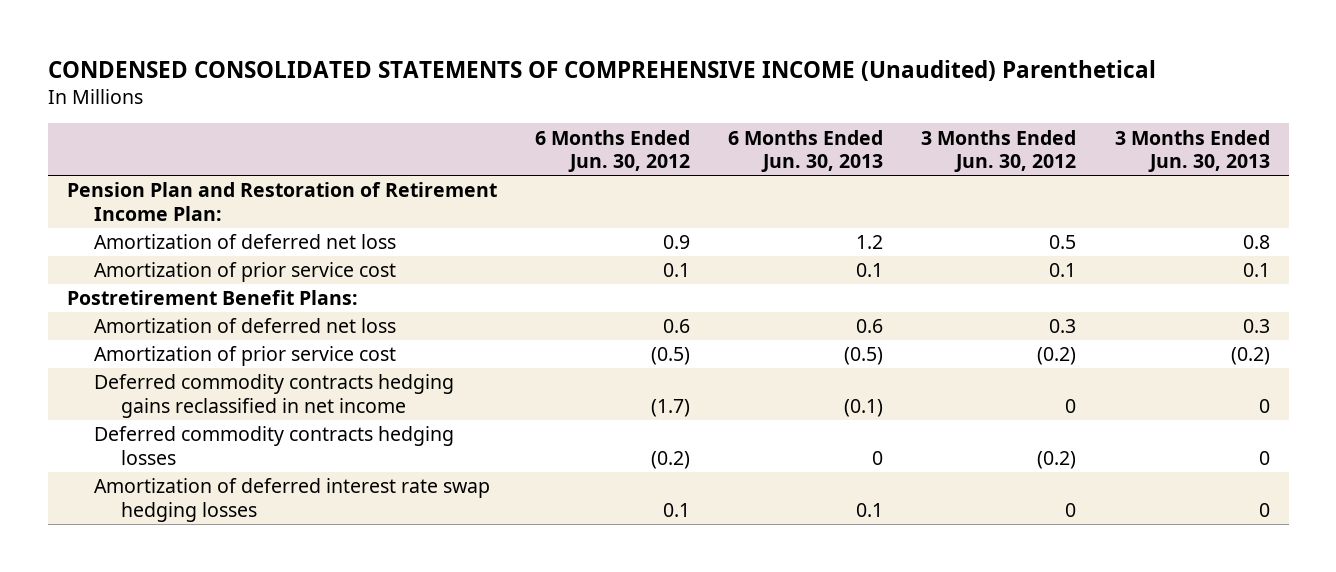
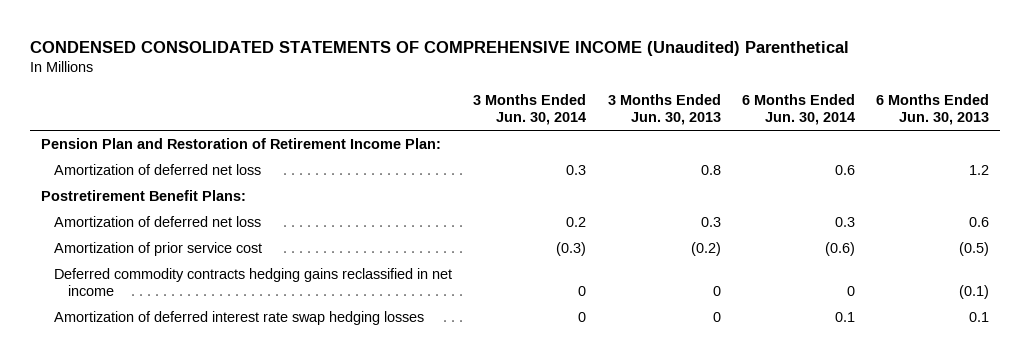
- | 6 Months Ended Jun. 30, 2012 | 6 Months Ended Jun. 30, 2013 | 3 Months Ended Jun. 30, 2012 | 3 Months Ended Jun. 30, 2013
+ | 3 Months Ended Jun. 30, 2014 | 3 Months Ended Jun. 30, 2013 | 6 Months Ended Jun. 30, 2014 | 6 Months Ended Jun. 30, 2013
- Amortization of prior service cost | 0.1 | 0.1 | 0.1 | 0.1
- Deferred commodity contracts hedging losses | (0.2) | 0 | (0.2) | 0

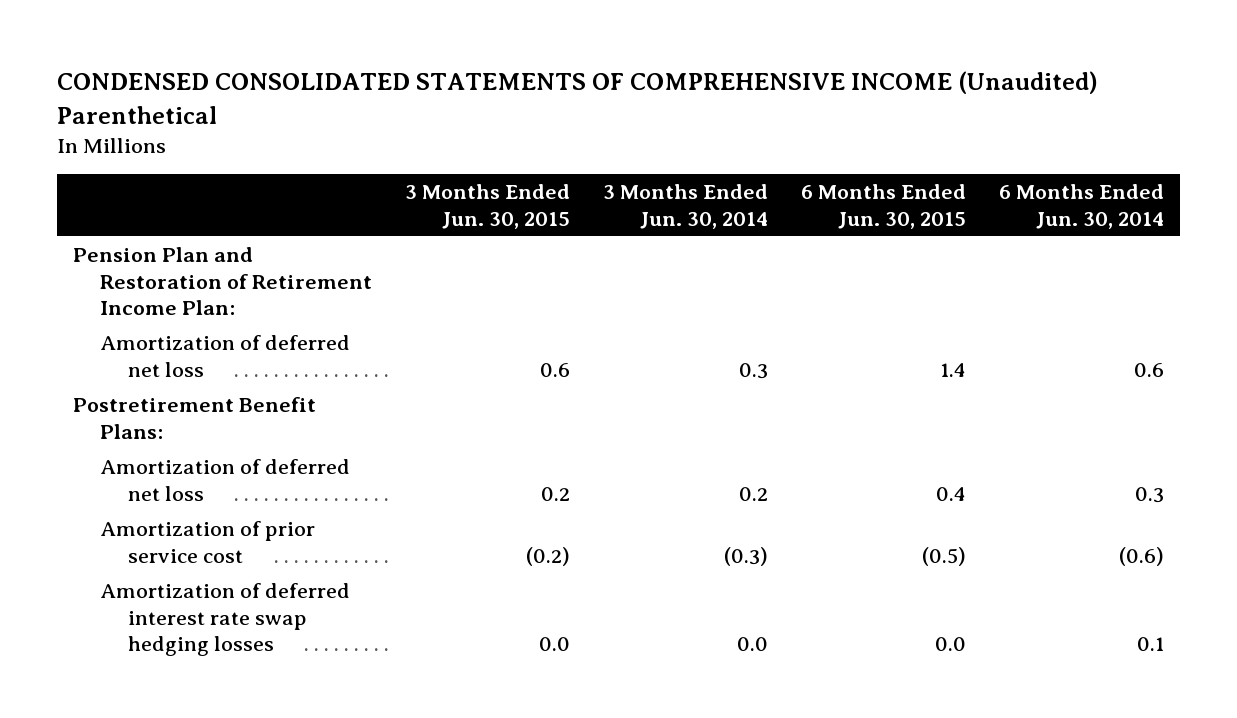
- | 3 Months Ended Jun. 30, 2014 | 3 Months Ended Jun. 30, 2013 | 6 Months Ended Jun. 30, 2014 | 6 Months Ended Jun. 30, 2013
+ | 3 Months Ended Jun. 30, 2015 | 3 Months Ended Jun. 30, 2014 | 6 Months Ended Jun. 30, 2015 | 6 Months Ended Jun. 30, 2014
- Deferred commodity contracts hedging gains reclassified in net income | 0 | 0 | 0 | (0.1)
- Amortization of deferred interest rate swap hedging losses | 0 | 0 | 0.1 | 0.1
+ Amortization of deferred interest rate swap hedging losses | 0.0 | 0.0 | 0.0 | 0.1

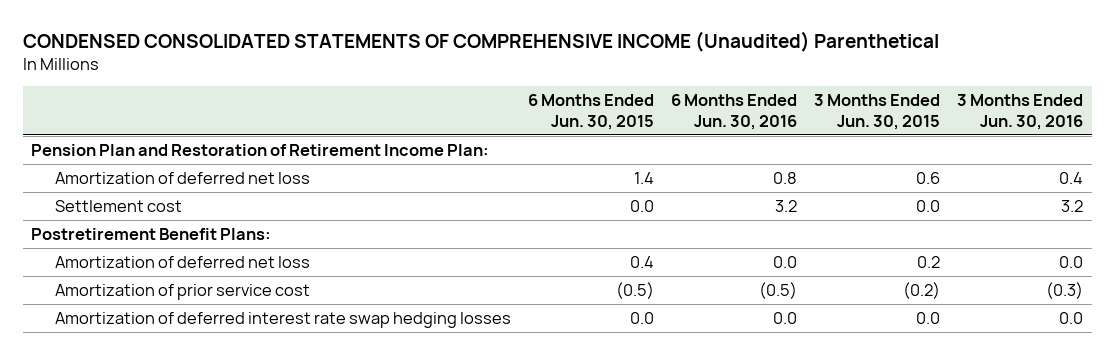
- | 3 Months Ended Jun. 30, 2015 | 3 Months Ended Jun. 30, 2014 | 6 Months Ended Jun. 30, 2015 | 6 Months Ended Jun. 30, 2014
+ | 6 Months Ended Jun. 30, 2015 | 6 Months Ended Jun. 30, 2016 | 3 Months Ended Jun. 30, 2015 | 3 Months Ended Jun. 30, 2016
+ Settlement cost | 0.0 | 3.2 | 0.0 | 3.2

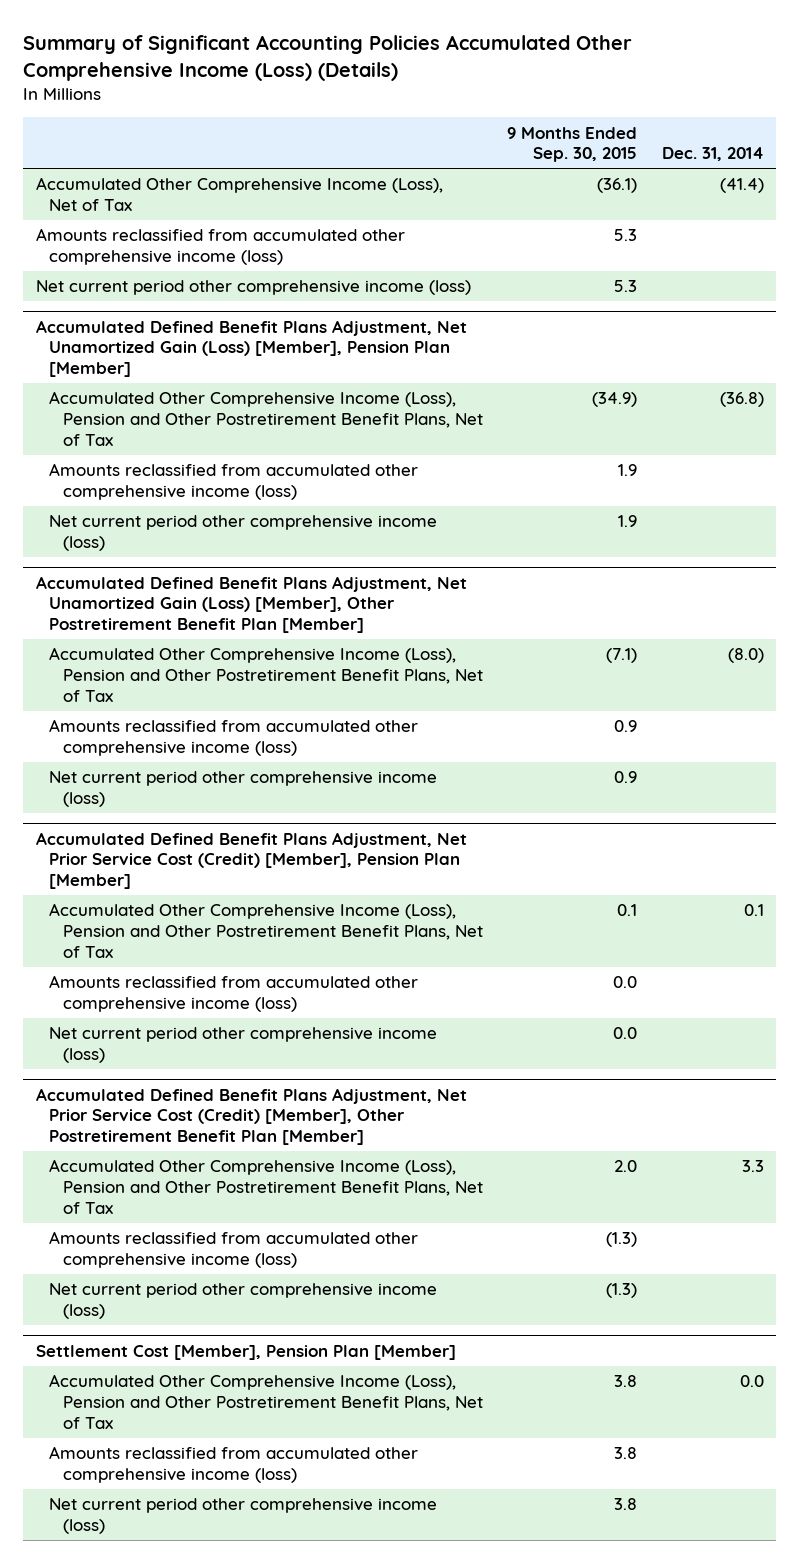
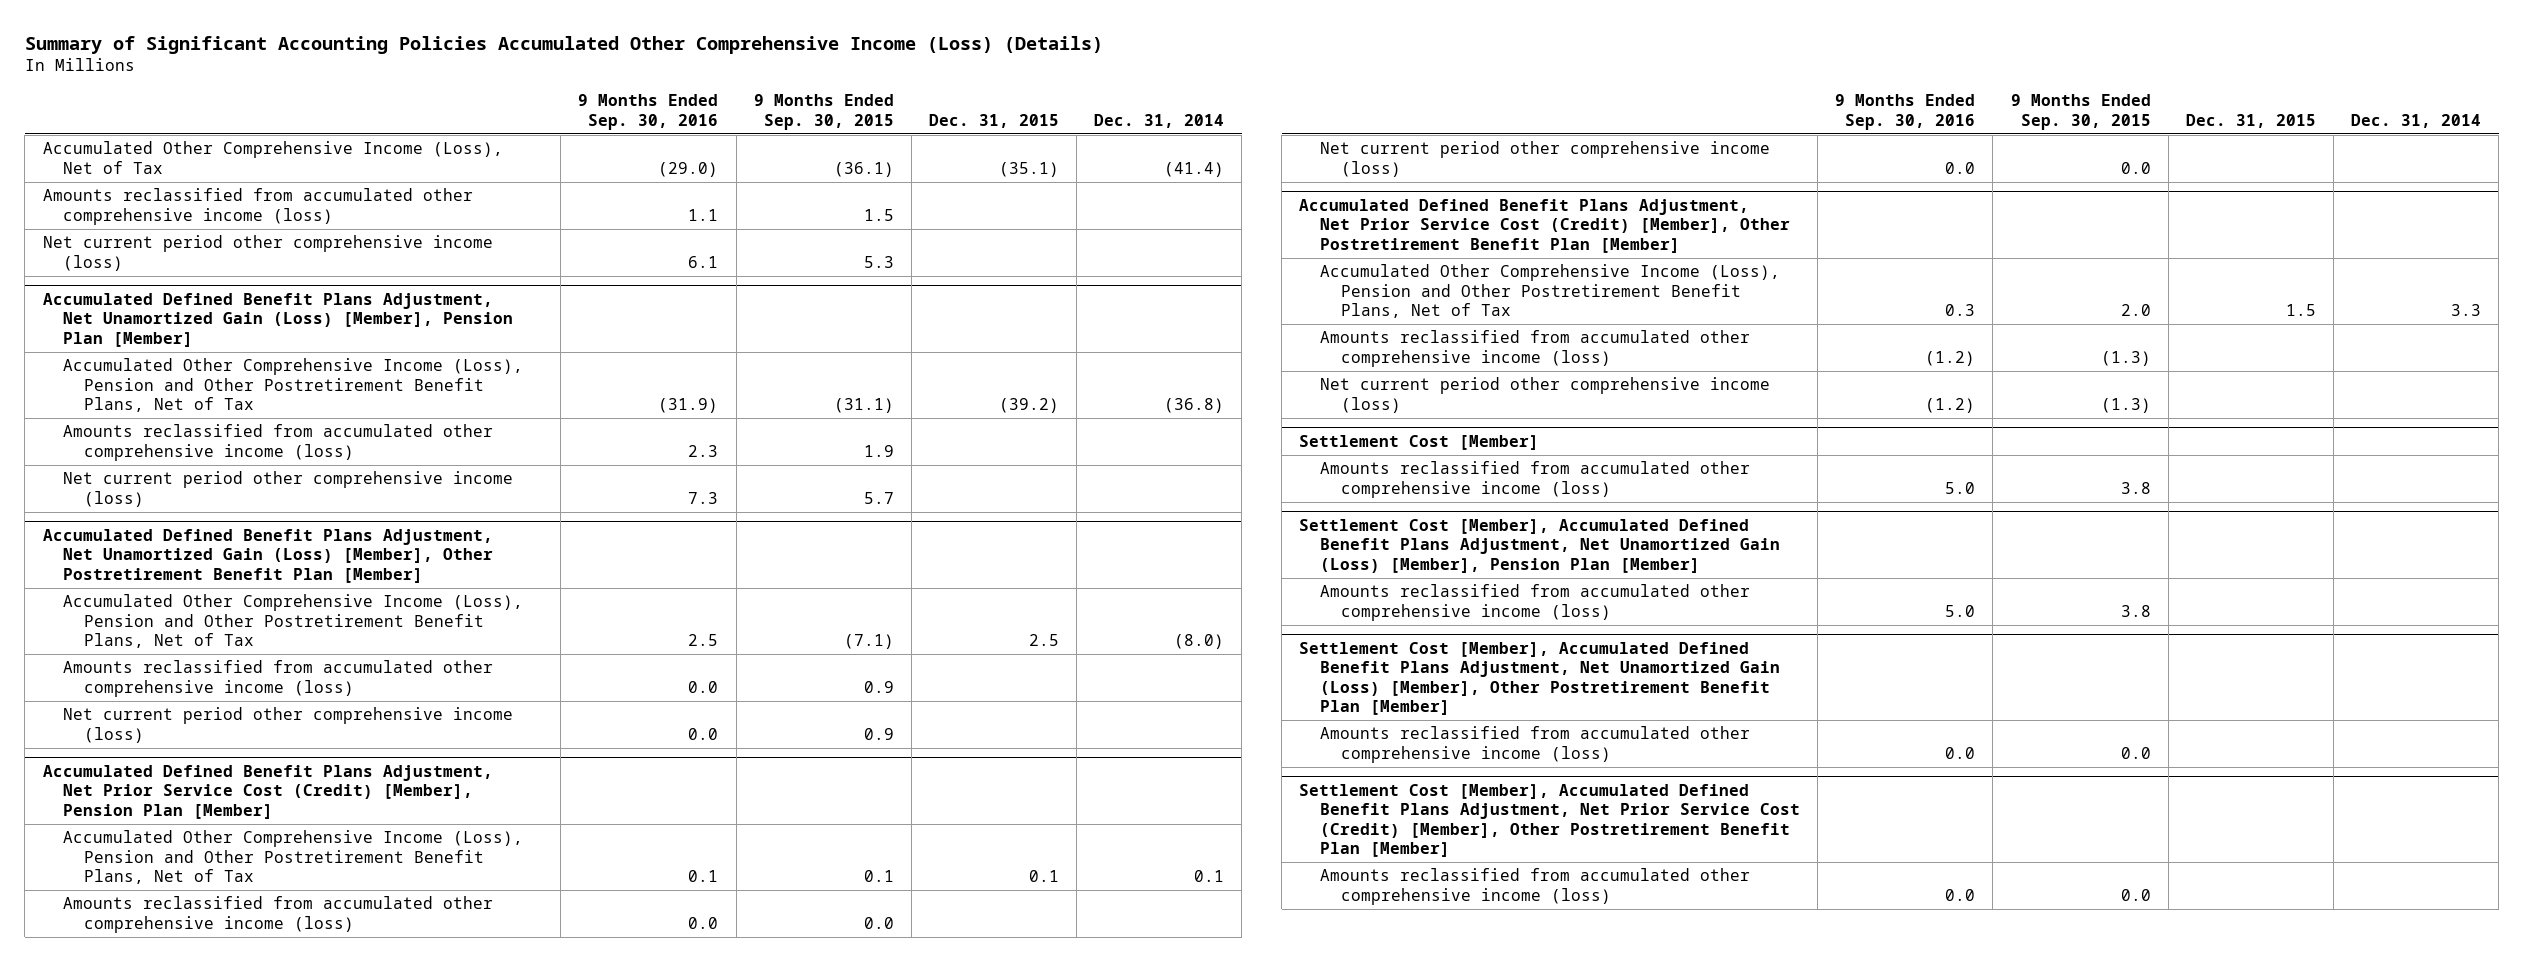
- | 9 Months Ended Sep. 30, 2015 | Dec. 31, 2014
+ | 9 Months Ended Sep. 30, 2016 | 9 Months Ended Sep. 30, 2015 | Dec. 31, 2015 | Dec. 31, 2014
- Amounts reclassified from accumulated other comprehensive income (loss) | 5.3 |
+ Amounts reclassified from accumulated other comprehensive income (loss) | 1.1 | 1.5 | |
@ Accumulated Defined Benefit Plans Adjustment, Net Unamortized Gain (Loss) [Member], Pension Plan [Member]
- Accumulated Other Comprehensive Income (Loss), Pension and Other Postretirement Benefit Plans, Net of Tax | (34.9) | (36.8)
+ Accumulated Other Comprehensive Income (Loss), Pension and Other Postretirement Benefit Plans, Net of Tax | (31.9) | (31.1) | (39.2) | (36.8)
- Net current period other comprehensive income (loss) | 1.9 |
+ Net current period other comprehensive income (loss) | 7.3 | 5.7 | |
- Settlement Cost [Member], Pension Plan [Member]
- Accumulated Other Comprehensive Income (Loss), Pension and Other Postretirement Benefit Plans, Net of Tax | 3.8 | 0.0
+ Settlement Cost [Member]
- Net current period other comprehensive income (loss) | 3.8 |
+ Settlement Cost [Member], Accumulated Defined Benefit Plans Adjustment, Net Unamortized Gain (Loss) [Member], Pension Plan [Member]
+ Amounts reclassified from accumulated other comprehensive income (loss) | 5.0 | 3.8 | |
+ Settlement Cost [Member], Accumulated Defined Benefit Plans Adjustment, Net Unamortized Gain (Loss) [Member], Other Postretirement Benefit Plan [Member]
+ Amounts reclassified from accumulated other comprehensive income (loss) | 0.0 | 0.0 | |
+ Settlement Cost [Member], Accumulated Defined Benefit Plans Adjustment, Net Prior Service Cost (Credit) [Member], Other Postretirement Benefit Plan [Member]
+ Amounts reclassified from accumulated other comprehensive income (loss) | 0.0 | 0.0 | |

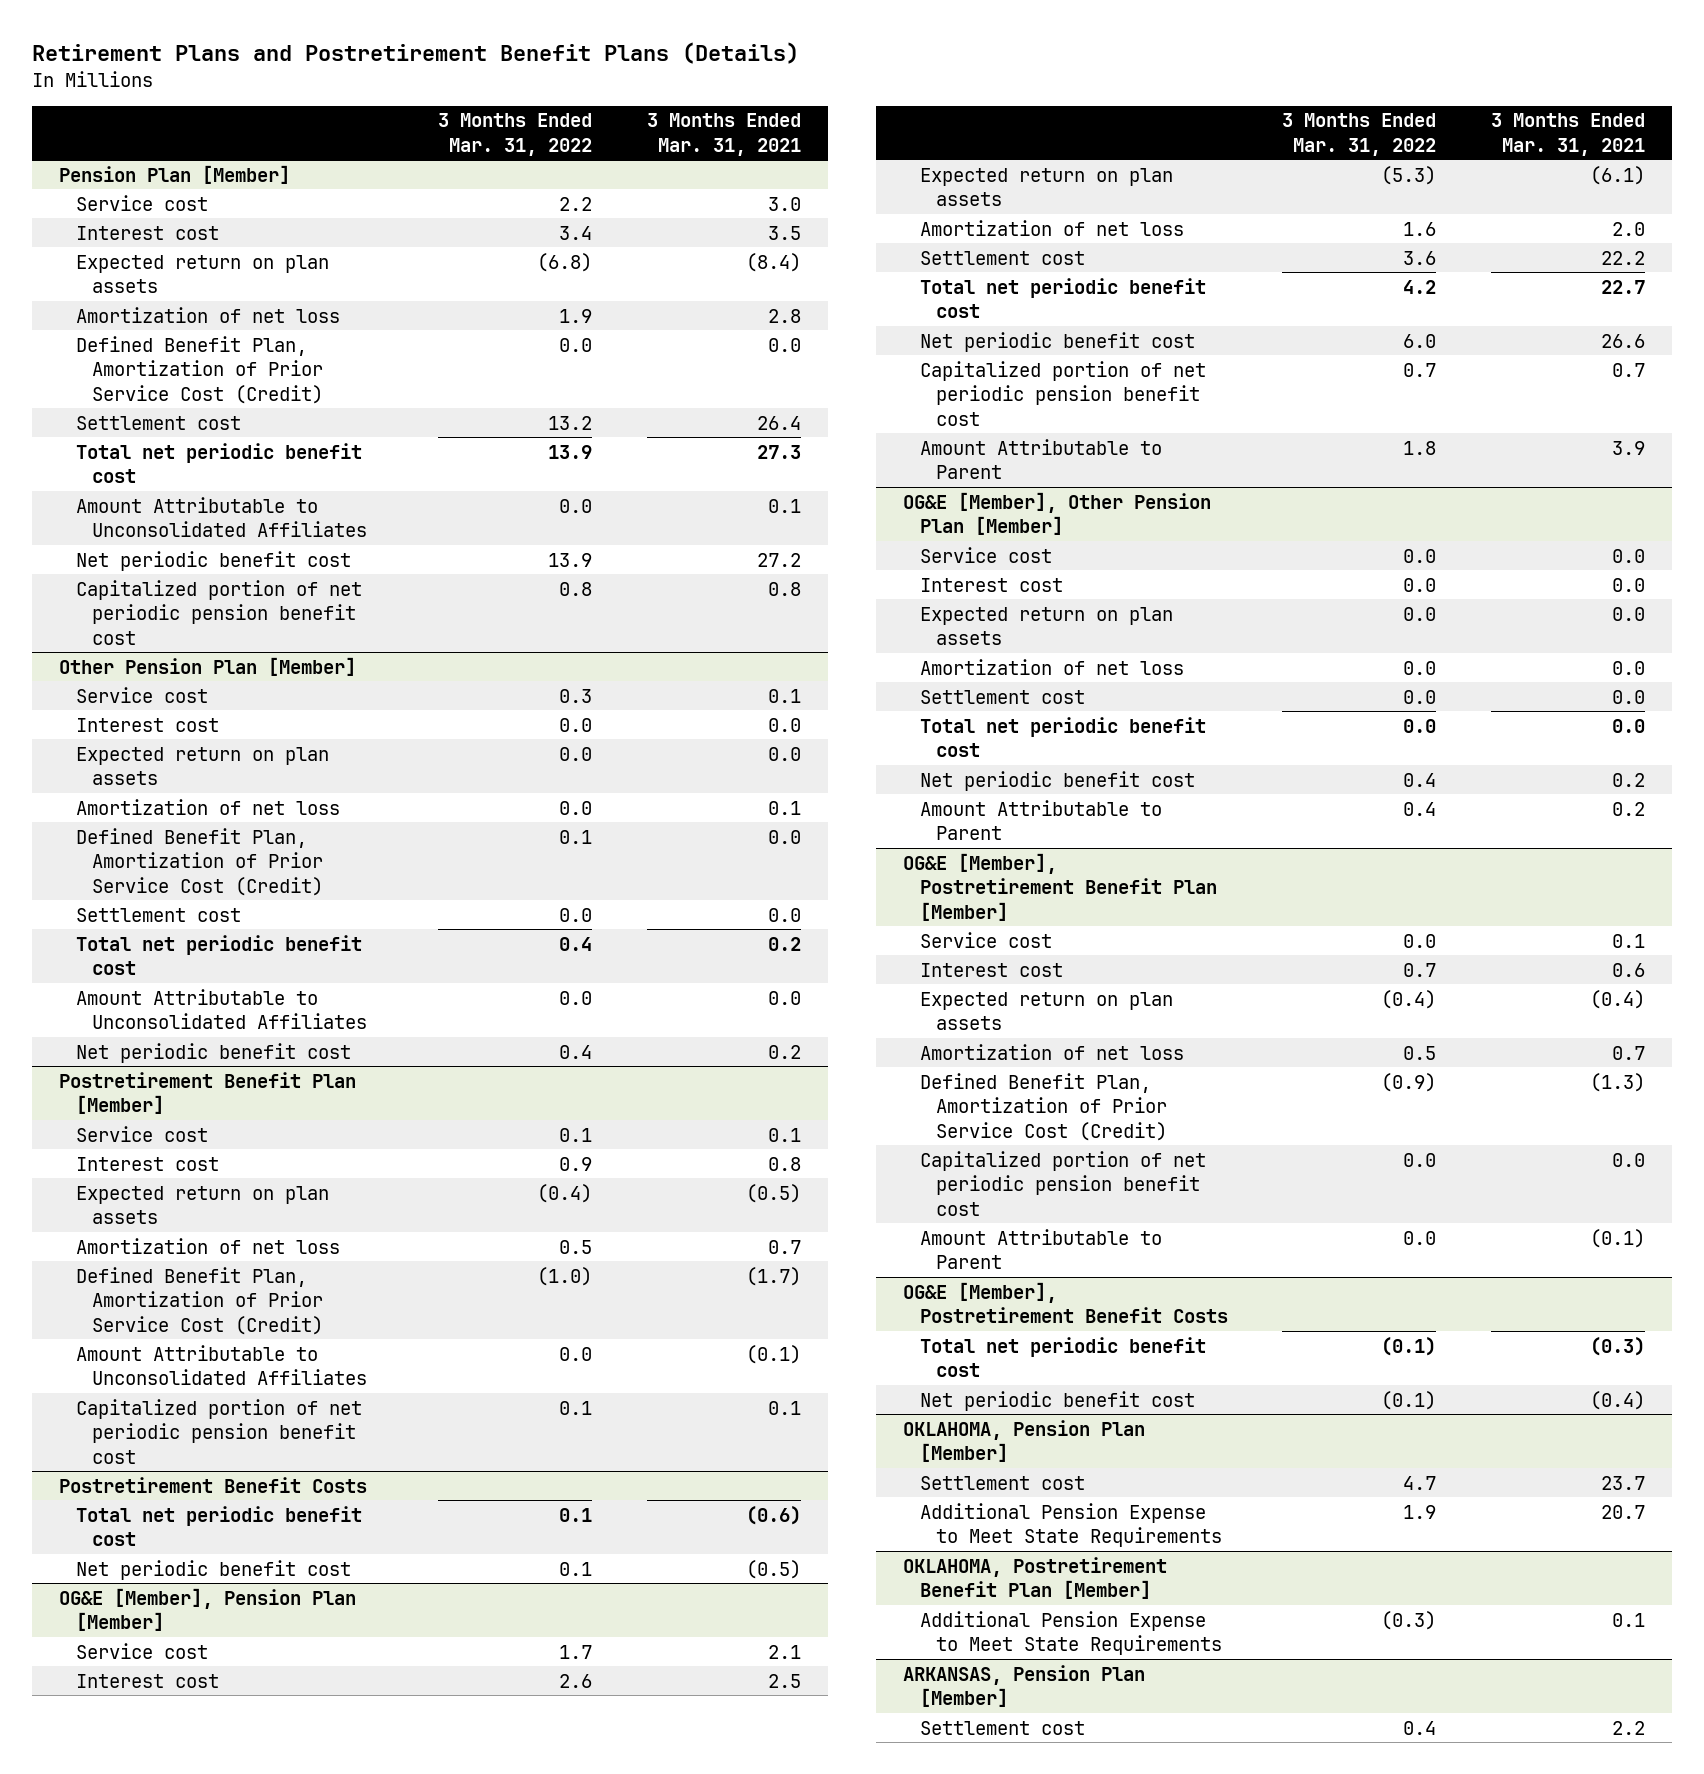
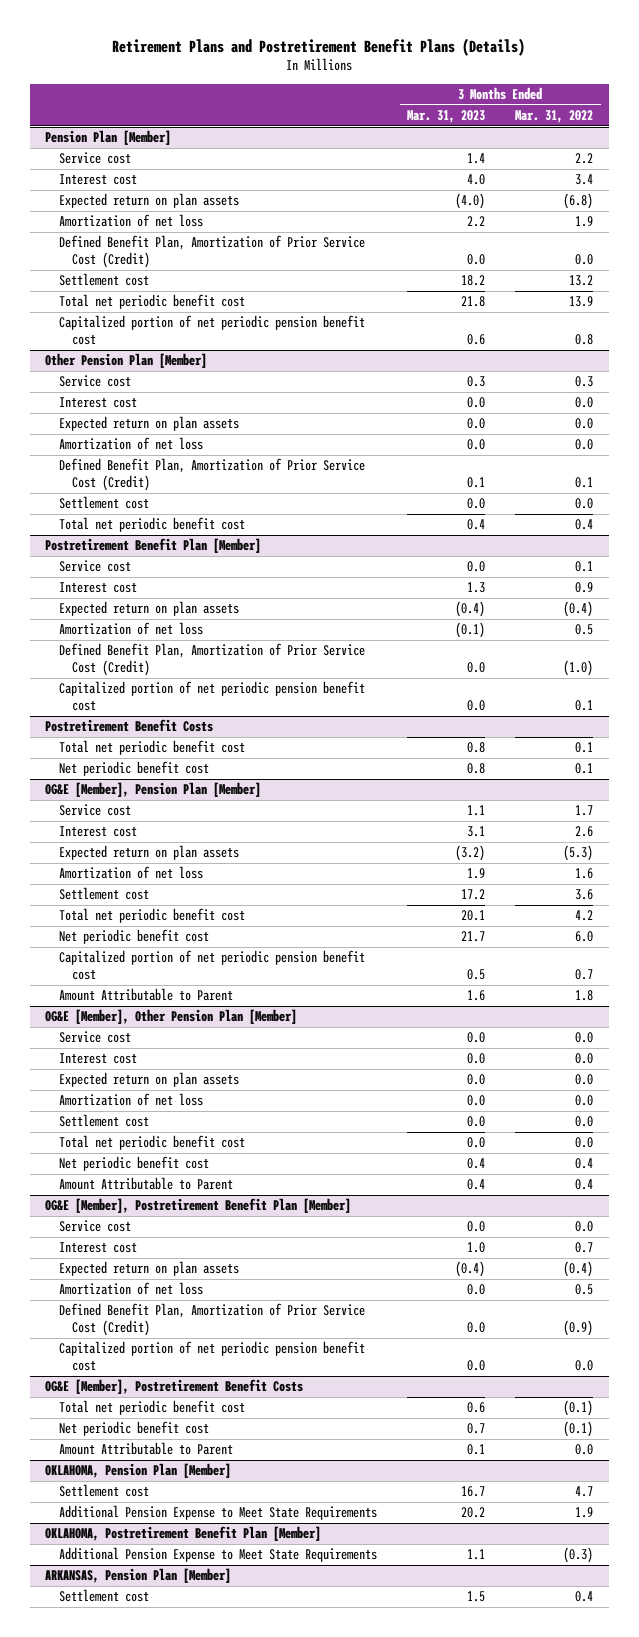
- | 3 Months Ended Mar. 31, 2022 | 3 Months Ended Mar. 31, 2021
+ | 3 Months Ended Mar. 31, 2023 | 3 Months Ended Mar. 31, 2022
@ Pension Plan [Member]
- Amount Attributable to Unconsolidated Affiliates | 0.0 | 0.1
- Net periodic benefit cost | 13.9 | 27.2
@ Other Pension Plan [Member]
- Amount Attributable to Unconsolidated Affiliates | 0.0 | 0.0
- Net periodic benefit cost | 0.4 | 0.2
@ Postretirement Benefit Plan [Member]
- Amount Attributable to Unconsolidated Affiliates | 0.0 | (0.1)
@ OG&E [Member], Postretirement Benefit Plan [Member]
- Amount Attributable to Parent | 0.0 | (0.1)
@ OG&E [Member], Postretirement Benefit Costs
+ Amount Attributable to Parent | 0.1 | 0.0

